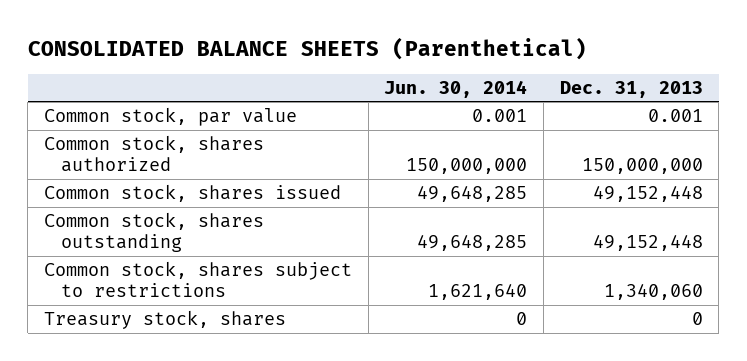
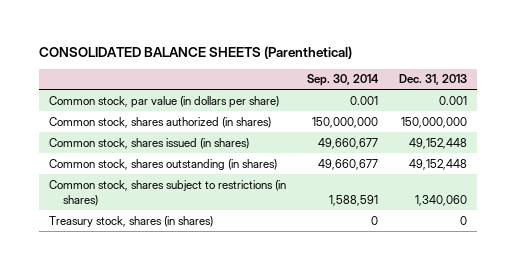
- | Jun. 30, 2014 | Dec. 31, 2013
+ | Sep. 30, 2014 | Dec. 31, 2013
- Common stock, par value | 0.001 | 0.001
- Common stock, shares authorized | 150,000,000 | 150,000,000
- Common stock, shares issued | 49,648,285 | 49,152,448
- Common stock, shares outstanding | 49,648,285 | 49,152,448
- Common stock, shares subject to restrictions | 1,621,640 | 1,340,060
- Treasury stock, shares | 0 | 0
+ Common stock, par value (in dollars per share) | 0.001 | 0.001
+ Common stock, shares authorized (in shares) | 150,000,000 | 150,000,000
+ Common stock, shares issued (in shares) | 49,660,677 | 49,152,448
+ Common stock, shares outstanding (in shares) | 49,660,677 | 49,152,448
+ Common stock, shares subject to restrictions (in shares) | 1,588,591 | 1,340,060
+ Treasury stock, shares (in shares) | 0 | 0

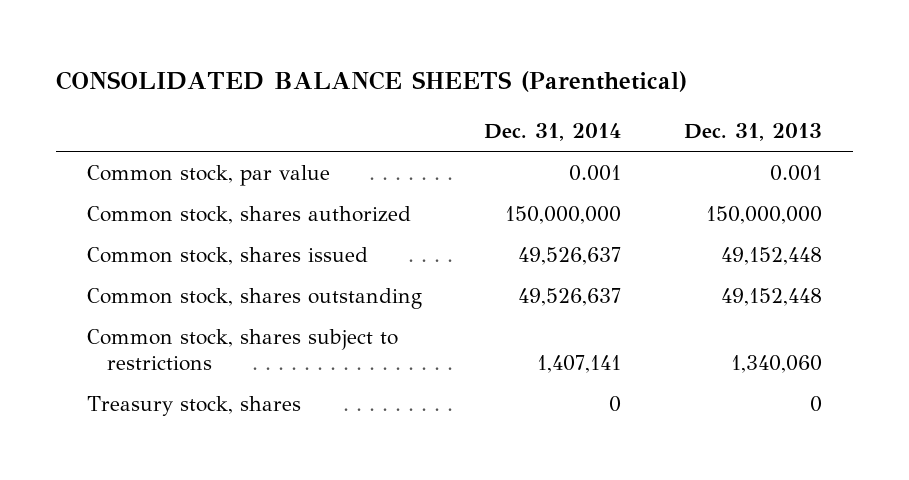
- | Sep. 30, 2014 | Dec. 31, 2013
+ | Dec. 31, 2014 | Dec. 31, 2013
- Common stock, par value (in dollars per share) | 0.001 | 0.001
- Common stock, shares authorized (in shares) | 150,000,000 | 150,000,000
- Common stock, shares issued (in shares) | 49,660,677 | 49,152,448
- Common stock, shares outstanding (in shares) | 49,660,677 | 49,152,448
- Common stock, shares subject to restrictions (in shares) | 1,588,591 | 1,340,060
- Treasury stock, shares (in shares) | 0 | 0
+ Common stock, par value | 0.001 | 0.001
+ Common stock, shares authorized | 150,000,000 | 150,000,000
+ Common stock, shares issued | 49,526,637 | 49,152,448
+ Common stock, shares outstanding | 49,526,637 | 49,152,448
+ Common stock, shares subject to restrictions | 1,407,141 | 1,340,060
+ Treasury stock, shares | 0 | 0

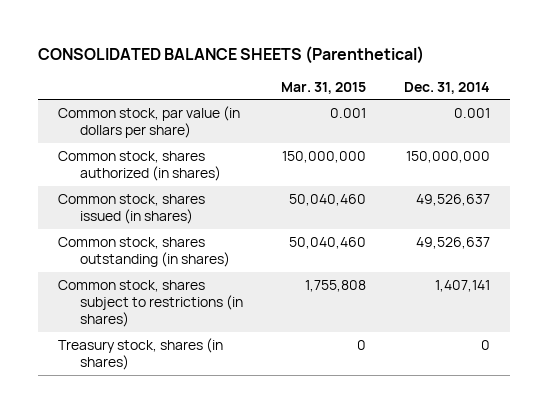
- | Dec. 31, 2014 | Dec. 31, 2013
+ | Mar. 31, 2015 | Dec. 31, 2014
- Common stock, par value | 0.001 | 0.001
- Common stock, shares authorized | 150,000,000 | 150,000,000
- Common stock, shares issued | 49,526,637 | 49,152,448
- Common stock, shares outstanding | 49,526,637 | 49,152,448
- Common stock, shares subject to restrictions | 1,407,141 | 1,340,060
- Treasury stock, shares | 0 | 0
+ Common stock, par value (in dollars per share) | 0.001 | 0.001
+ Common stock, shares authorized (in shares) | 150,000,000 | 150,000,000
+ Common stock, shares issued (in shares) | 50,040,460 | 49,526,637
+ Common stock, shares outstanding (in shares) | 50,040,460 | 49,526,637
+ Common stock, shares subject to restrictions (in shares) | 1,755,808 | 1,407,141
+ Treasury stock, shares (in shares) | 0 | 0

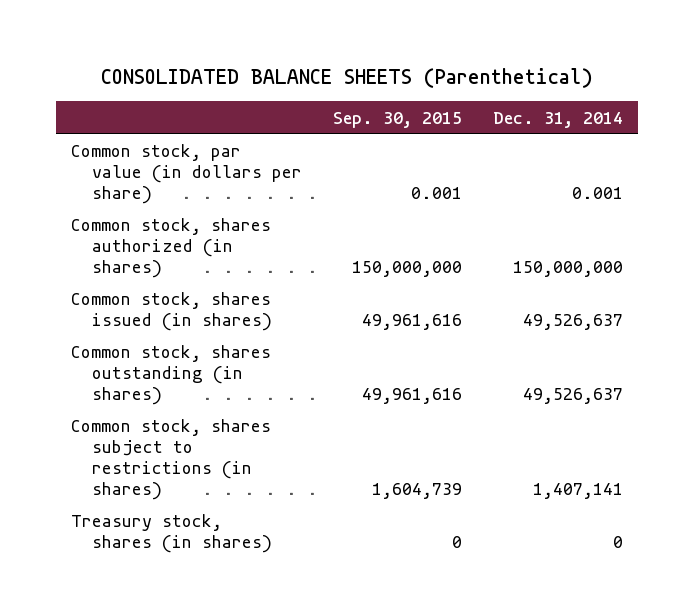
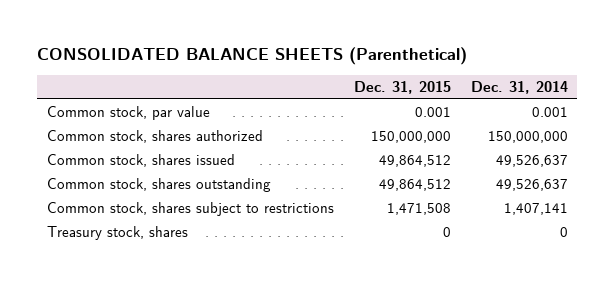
- | Sep. 30, 2015 | Dec. 31, 2014
+ | Dec. 31, 2015 | Dec. 31, 2014
- Common stock, par value (in dollars per share) | 0.001 | 0.001
- Common stock, shares authorized (in shares) | 150,000,000 | 150,000,000
- Common stock, shares issued (in shares) | 49,961,616 | 49,526,637
- Common stock, shares outstanding (in shares) | 49,961,616 | 49,526,637
- Common stock, shares subject to restrictions (in shares) | 1,604,739 | 1,407,141
- Treasury stock, shares (in shares) | 0 | 0
+ Common stock, par value | 0.001 | 0.001
+ Common stock, shares authorized | 150,000,000 | 150,000,000
+ Common stock, shares issued | 49,864,512 | 49,526,637
+ Common stock, shares outstanding | 49,864,512 | 49,526,637
+ Common stock, shares subject to restrictions | 1,471,508 | 1,407,141
+ Treasury stock, shares | 0 | 0

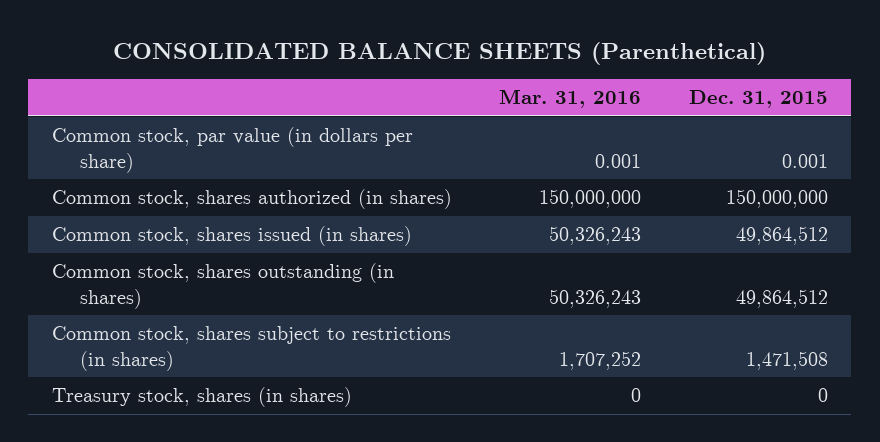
- | Dec. 31, 2015 | Dec. 31, 2014
+ | Mar. 31, 2016 | Dec. 31, 2015
- Common stock, par value | 0.001 | 0.001
- Common stock, shares authorized | 150,000,000 | 150,000,000
- Common stock, shares issued | 49,864,512 | 49,526,637
- Common stock, shares outstanding | 49,864,512 | 49,526,637
- Common stock, shares subject to restrictions | 1,471,508 | 1,407,141
- Treasury stock, shares | 0 | 0
+ Common stock, par value (in dollars per share) | 0.001 | 0.001
+ Common stock, shares authorized (in shares) | 150,000,000 | 150,000,000
+ Common stock, shares issued (in shares) | 50,326,243 | 49,864,512
+ Common stock, shares outstanding (in shares) | 50,326,243 | 49,864,512
+ Common stock, shares subject to restrictions (in shares) | 1,707,252 | 1,471,508
+ Treasury stock, shares (in shares) | 0 | 0

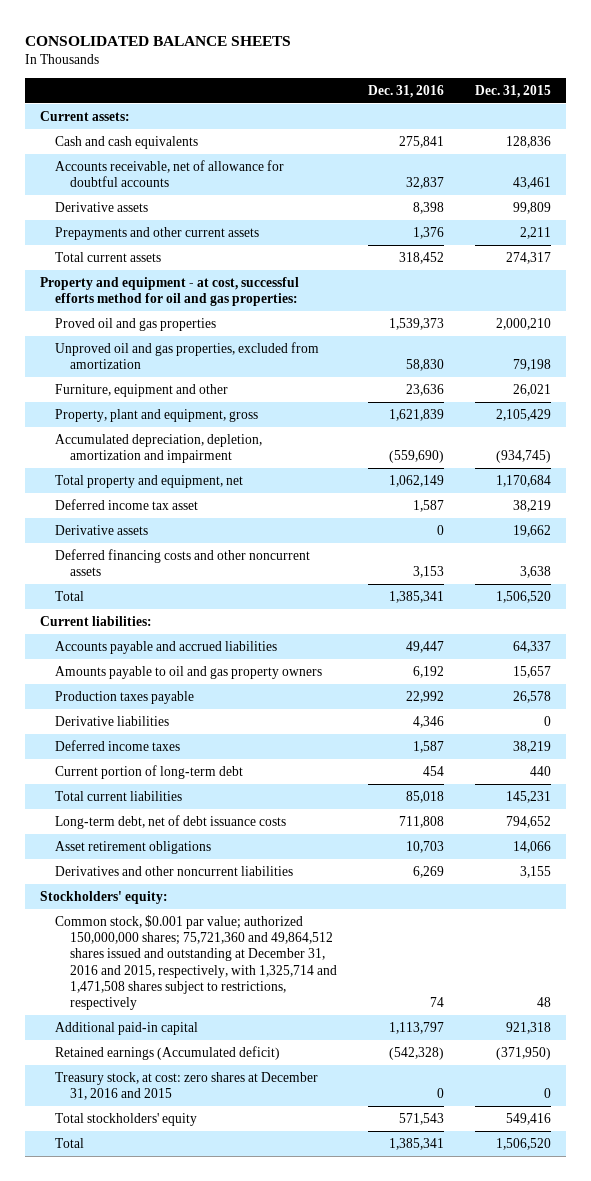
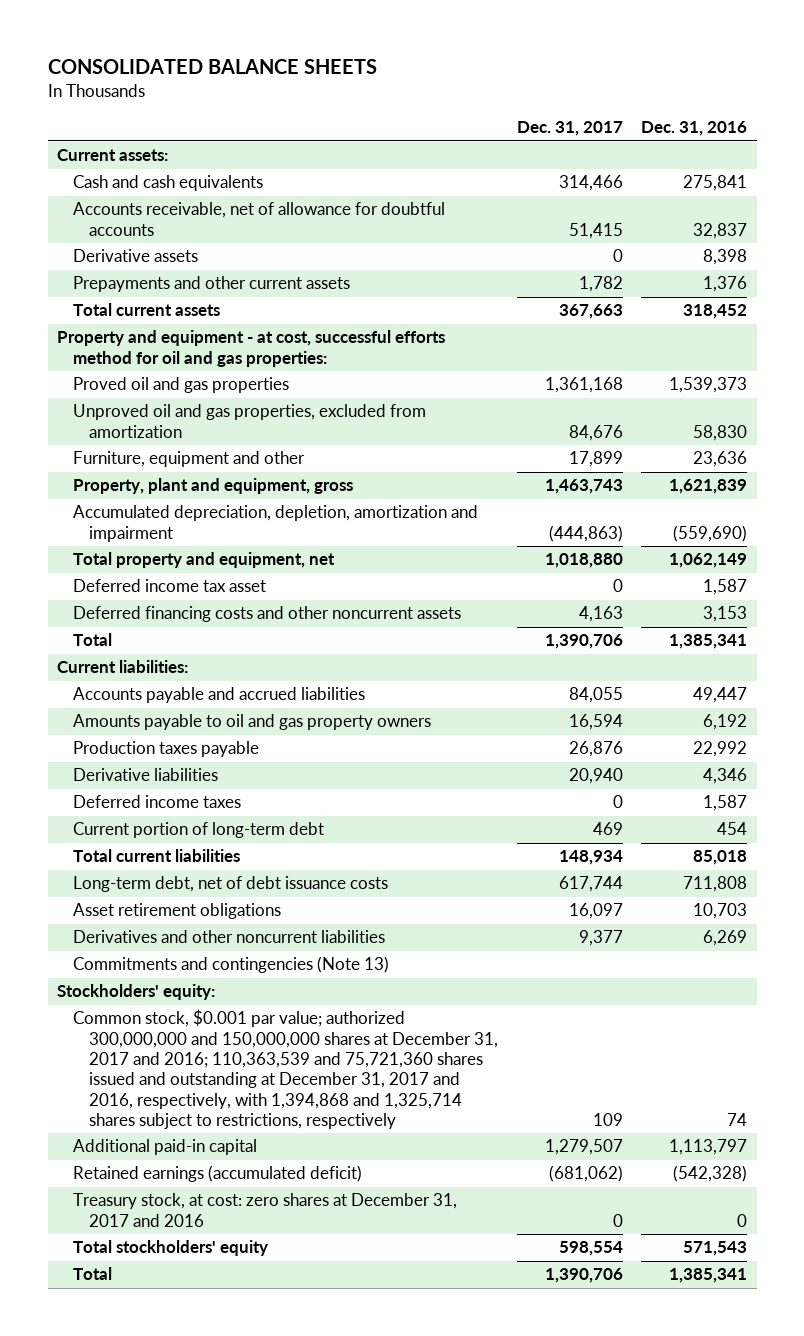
- | Dec. 31, 2016 | Dec. 31, 2015
+ | Dec. 31, 2017 | Dec. 31, 2016
- Derivative assets | 0 | 19,662
+ Commitments and contingencies (Note 13)
- Common stock, $0.001 par value; authorized 150,000,000 shares; 75,721,360 and 49,864,512 shares issued and outstanding at December 31, 2016 and 2015, respectively, with 1,325,714 and 1,471,508 shares subject to restrictions, respectively | 74 | 48
+ Common stock, $0.001 par value; authorized 300,000,000 and 150,000,000 shares at December 31, 2017 and 2016; 110,363,539 and 75,721,360 shares issued and outstanding at December 31, 2017 and 2016, respectively, with 1,394,868 and 1,325,714 shares subject to restrictions, respectively | 109 | 74
- Retained earnings (Accumulated deficit) | (542,328) | (371,950)
- Treasury stock, at cost: zero shares at December 31, 2016 and 2015 | 0 | 0
+ Retained earnings (accumulated deficit) | (681,062) | (542,328)
+ Treasury stock, at cost: zero shares at December 31, 2017 and 2016 | 0 | 0

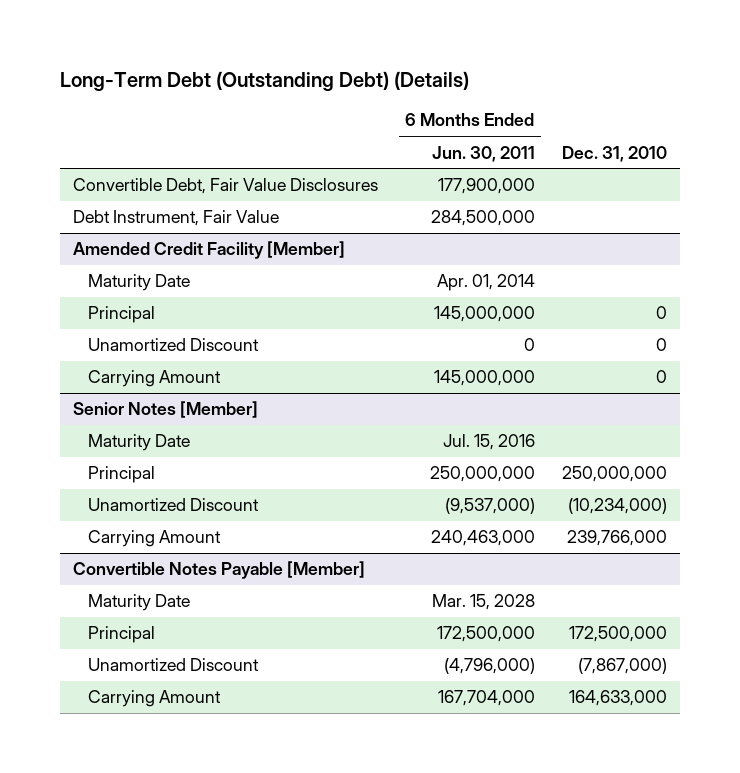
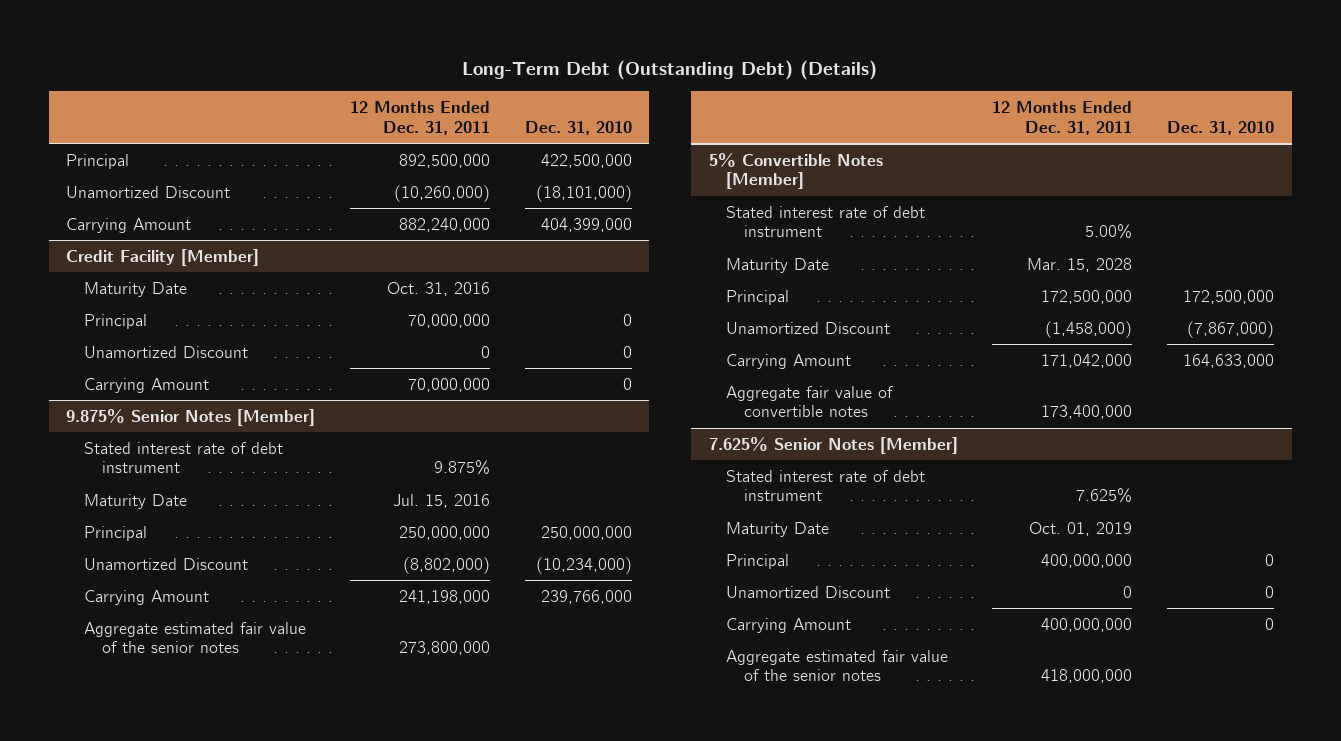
- | 6 Months Ended Jun. 30, 2011 | Dec. 31, 2010
+ | 12 Months Ended Dec. 31, 2011 | Dec. 31, 2010
- Convertible Debt, Fair Value Disclosures | 177,900,000 |
- Debt Instrument, Fair Value | 284,500,000 |
- Amended Credit Facility [Member]
+ Principal | 892,500,000 | 422,500,000
+ Unamortized Discount | (10,260,000) | (18,101,000)
+ Carrying Amount | 882,240,000 | 404,399,000
+ Credit Facility [Member]
- Senior Notes [Member]
+ 9.875% Senior Notes [Member]
+ Stated interest rate of debt instrument | 9.875% |
- Convertible Notes Payable [Member]
+ Aggregate estimated fair value of the senior notes | 273,800,000 |
+ 5% Convertible Notes [Member]
+ Stated interest rate of debt instrument | 5.00% |
+ Aggregate fair value of convertible notes | 173,400,000 |
+ 7.625% Senior Notes [Member]
+ Stated interest rate of debt instrument | 7.625% |
+ Maturity Date | Oct. 01, 2019 |
+ Principal | 400,000,000 | 0
+ Unamortized Discount | 0 | 0
+ Carrying Amount | 400,000,000 | 0
+ Aggregate estimated fair value of the senior notes | 418,000,000 |

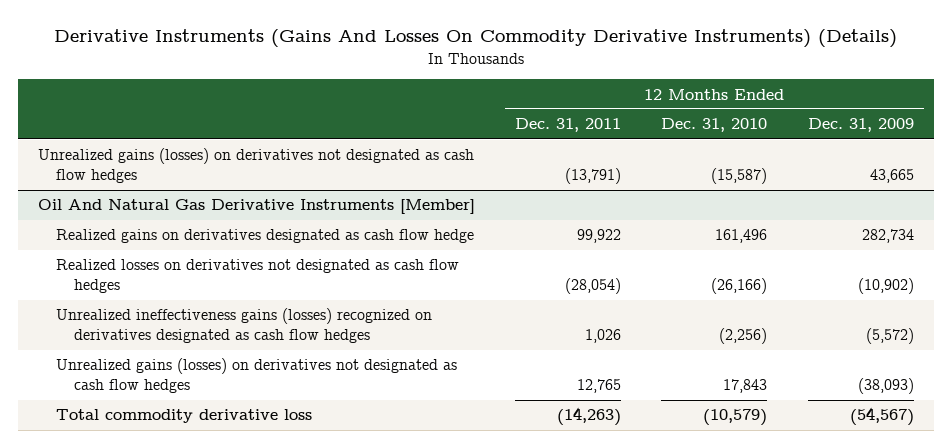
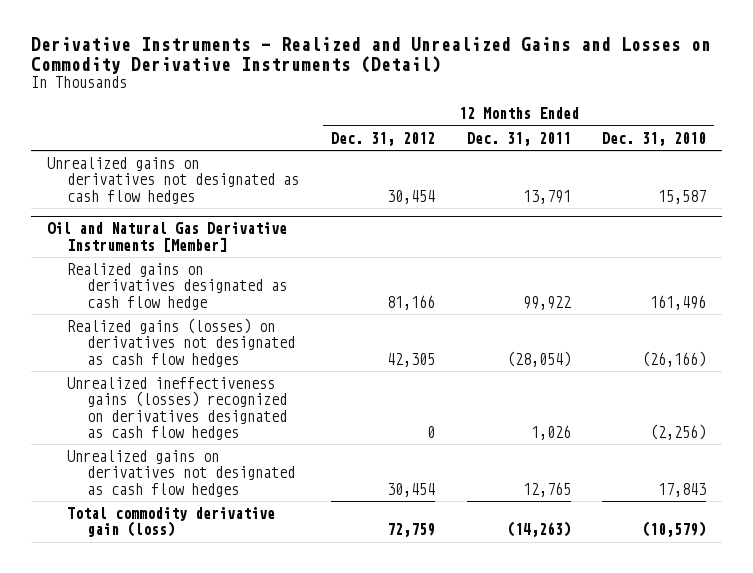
- Derivative Instruments (Gains And Losses On Commodity Derivative Instruments) (Details)
+ Derivative Instruments - Realized and Unrealized Gains and Losses on Commodity Derivative Instruments (Detail)
- | 12 Months Ended Dec. 31, 2011 | 12 Months Ended Dec. 31, 2010 | 12 Months Ended Dec. 31, 2009
+ | 12 Months Ended Dec. 31, 2012 | 12 Months Ended Dec. 31, 2011 | 12 Months Ended Dec. 31, 2010
- Unrealized gains (losses) on derivatives not designated as cash flow hedges | (13,791) | (15,587) | 43,665
- Oil And Natural Gas Derivative Instruments [Member]
+ Unrealized gains on derivatives not designated as cash flow hedges | 30,454 | 13,791 | 15,587
+ Oil and Natural Gas Derivative Instruments [Member]
- Realized losses on derivatives not designated as cash flow hedges | (28,054) | (26,166) | (10,902)
+ Realized gains (losses) on derivatives not designated as cash flow hedges | 42,305 | (28,054) | (26,166)
- Unrealized gains (losses) on derivatives not designated as cash flow hedges | 12,765 | 17,843 | (38,093)
- Total commodity derivative loss | (14,263) | (10,579) | (54,567)
+ Unrealized gains on derivatives not designated as cash flow hedges | 30,454 | 12,765 | 17,843
+ Total commodity derivative gain (loss) | 72,759 | (14,263) | (10,579)

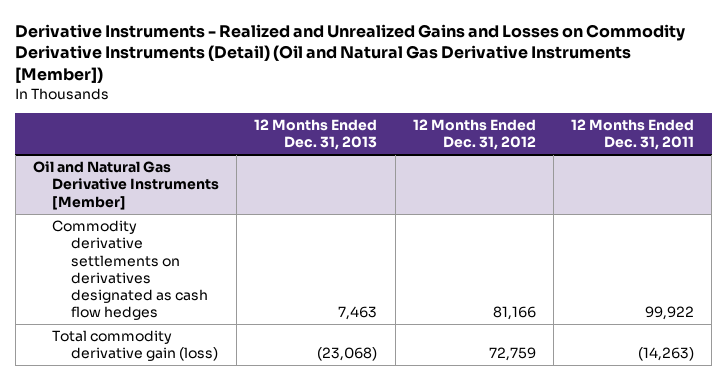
- Derivative Instruments - Realized and Unrealized Gains and Losses on Commodity Derivative Instruments (Detail)
+ Derivative Instruments - Realized and Unrealized Gains and Losses on Commodity Derivative Instruments (Detail) (Oil and Natural Gas Derivative Instruments [Member])
- | 12 Months Ended Dec. 31, 2012 | 12 Months Ended Dec. 31, 2011 | 12 Months Ended Dec. 31, 2010
+ | 12 Months Ended Dec. 31, 2013 | 12 Months Ended Dec. 31, 2012 | 12 Months Ended Dec. 31, 2011
- Unrealized gains on derivatives not designated as cash flow hedges | 30,454 | 13,791 | 15,587
@ Oil and Natural Gas Derivative Instruments [Member]
- Realized gains on derivatives designated as cash flow hedge | 81,166 | 99,922 | 161,496
- Realized gains (losses) on derivatives not designated as cash flow hedges | 42,305 | (28,054) | (26,166)
- Unrealized ineffectiveness gains (losses) recognized on derivatives designated as cash flow hedges | 0 | 1,026 | (2,256)
- Unrealized gains on derivatives not designated as cash flow hedges | 30,454 | 12,765 | 17,843
+ Commodity derivative settlements on derivatives designated as cash flow hedges | 7,463 | 81,166 | 99,922

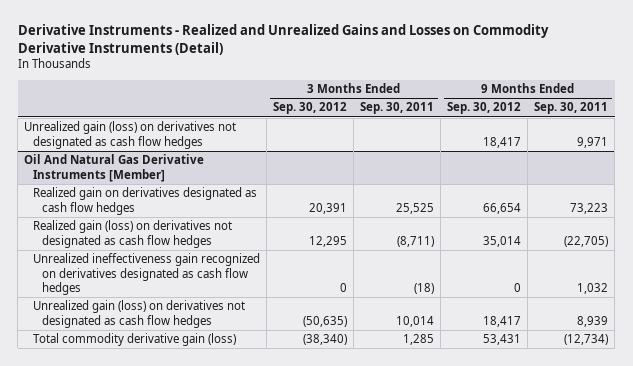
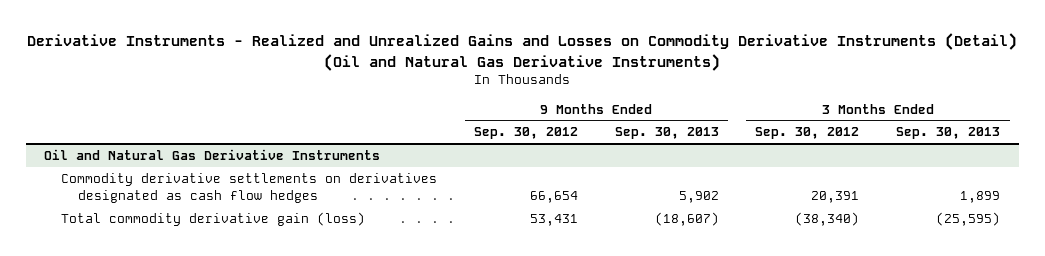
- Derivative Instruments - Realized and Unrealized Gains and Losses on Commodity Derivative Instruments (Detail)
+ Derivative Instruments - Realized and Unrealized Gains and Losses on Commodity Derivative Instruments (Detail) (Oil and Natural Gas Derivative Instruments)
- | 3 Months Ended Sep. 30, 2012 | 3 Months Ended Sep. 30, 2011 | 9 Months Ended Sep. 30, 2012 | 9 Months Ended Sep. 30, 2011
+ | 9 Months Ended Sep. 30, 2012 | 9 Months Ended Sep. 30, 2013 | 3 Months Ended Sep. 30, 2012 | 3 Months Ended Sep. 30, 2013
- Unrealized gain (loss) on derivatives not designated as cash flow hedges | | | 18,417 | 9,971
- Oil And Natural Gas Derivative Instruments [Member]
- Realized gain on derivatives designated as cash flow hedges | 20,391 | 25,525 | 66,654 | 73,223
- Realized gain (loss) on derivatives not designated as cash flow hedges | 12,295 | (8,711) | 35,014 | (22,705)
- Unrealized ineffectiveness gain recognized on derivatives designated as cash flow hedges | 0 | (18) | 0 | 1,032
- Unrealized gain (loss) on derivatives not designated as cash flow hedges | (50,635) | 10,014 | 18,417 | 8,939
+ Oil and Natural Gas Derivative Instruments
+ Commodity derivative settlements on derivatives designated as cash flow hedges | 66,654 | 5,902 | 20,391 | 1,899

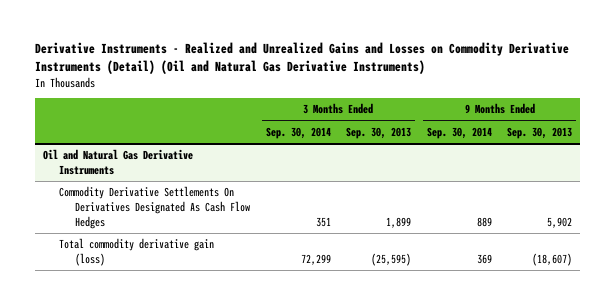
- | 9 Months Ended Sep. 30, 2012 | 9 Months Ended Sep. 30, 2013 | 3 Months Ended Sep. 30, 2012 | 3 Months Ended Sep. 30, 2013
+ | 3 Months Ended Sep. 30, 2014 | 3 Months Ended Sep. 30, 2013 | 9 Months Ended Sep. 30, 2014 | 9 Months Ended Sep. 30, 2013
@ Oil and Natural Gas Derivative Instruments
- Commodity derivative settlements on derivatives designated as cash flow hedges | 66,654 | 5,902 | 20,391 | 1,899
+ Commodity Derivative Settlements On Derivatives Designated As Cash Flow Hedges | 351 | 1,899 | 889 | 5,902

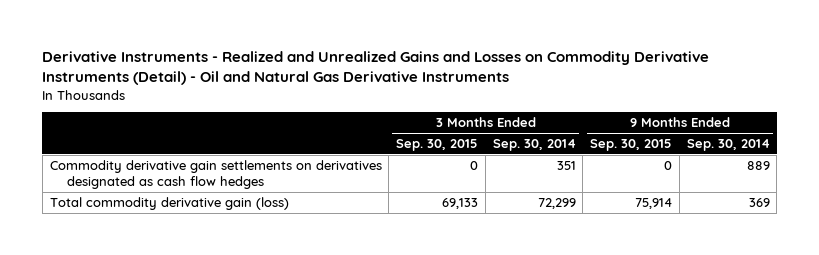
- Derivative Instruments - Realized and Unrealized Gains and Losses on Commodity Derivative Instruments (Detail) (Oil and Natural Gas Derivative Instruments)
+ Derivative Instruments - Realized and Unrealized Gains and Losses on Commodity Derivative Instruments (Detail) - Oil and Natural Gas Derivative Instruments
- | 3 Months Ended Sep. 30, 2014 | 3 Months Ended Sep. 30, 2013 | 9 Months Ended Sep. 30, 2014 | 9 Months Ended Sep. 30, 2013
+ | 3 Months Ended Sep. 30, 2015 | 3 Months Ended Sep. 30, 2014 | 9 Months Ended Sep. 30, 2015 | 9 Months Ended Sep. 30, 2014
- Oil and Natural Gas Derivative Instruments
- Commodity Derivative Settlements On Derivatives Designated As Cash Flow Hedges | 351 | 1,899 | 889 | 5,902
+ Commodity derivative gain settlements on derivatives designated as cash flow hedges | 0 | 351 | 0 | 889

